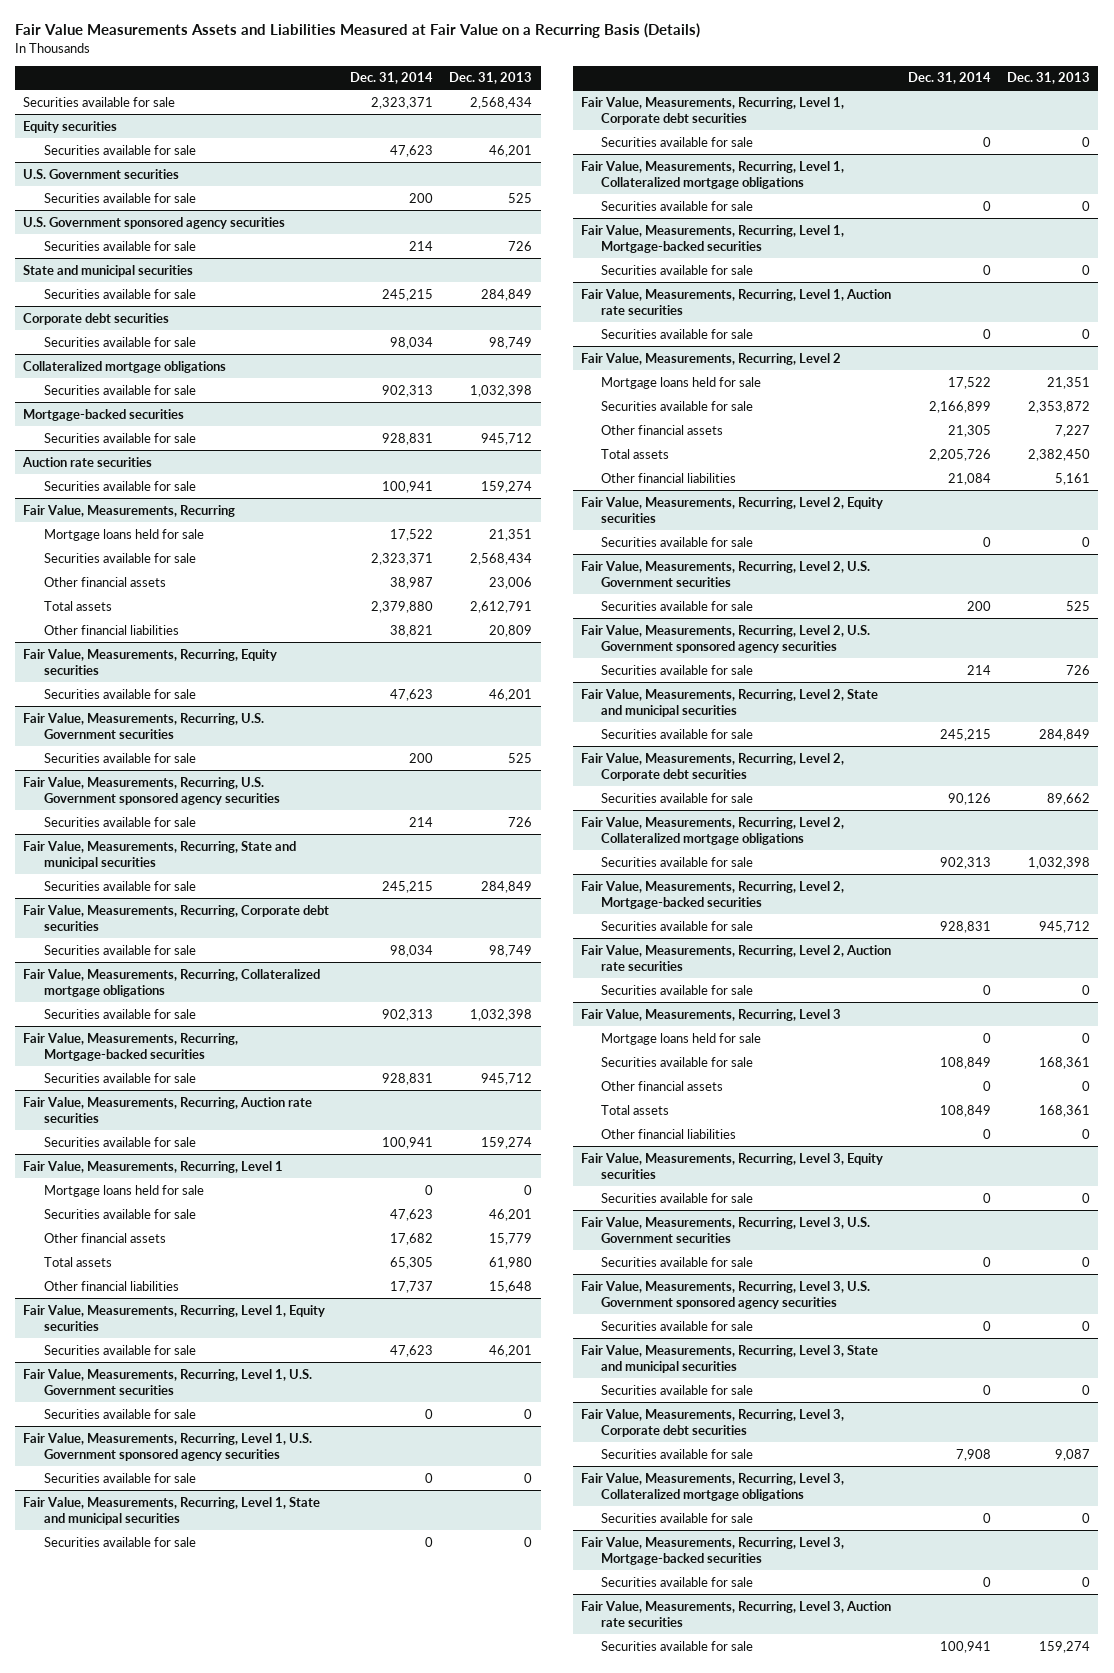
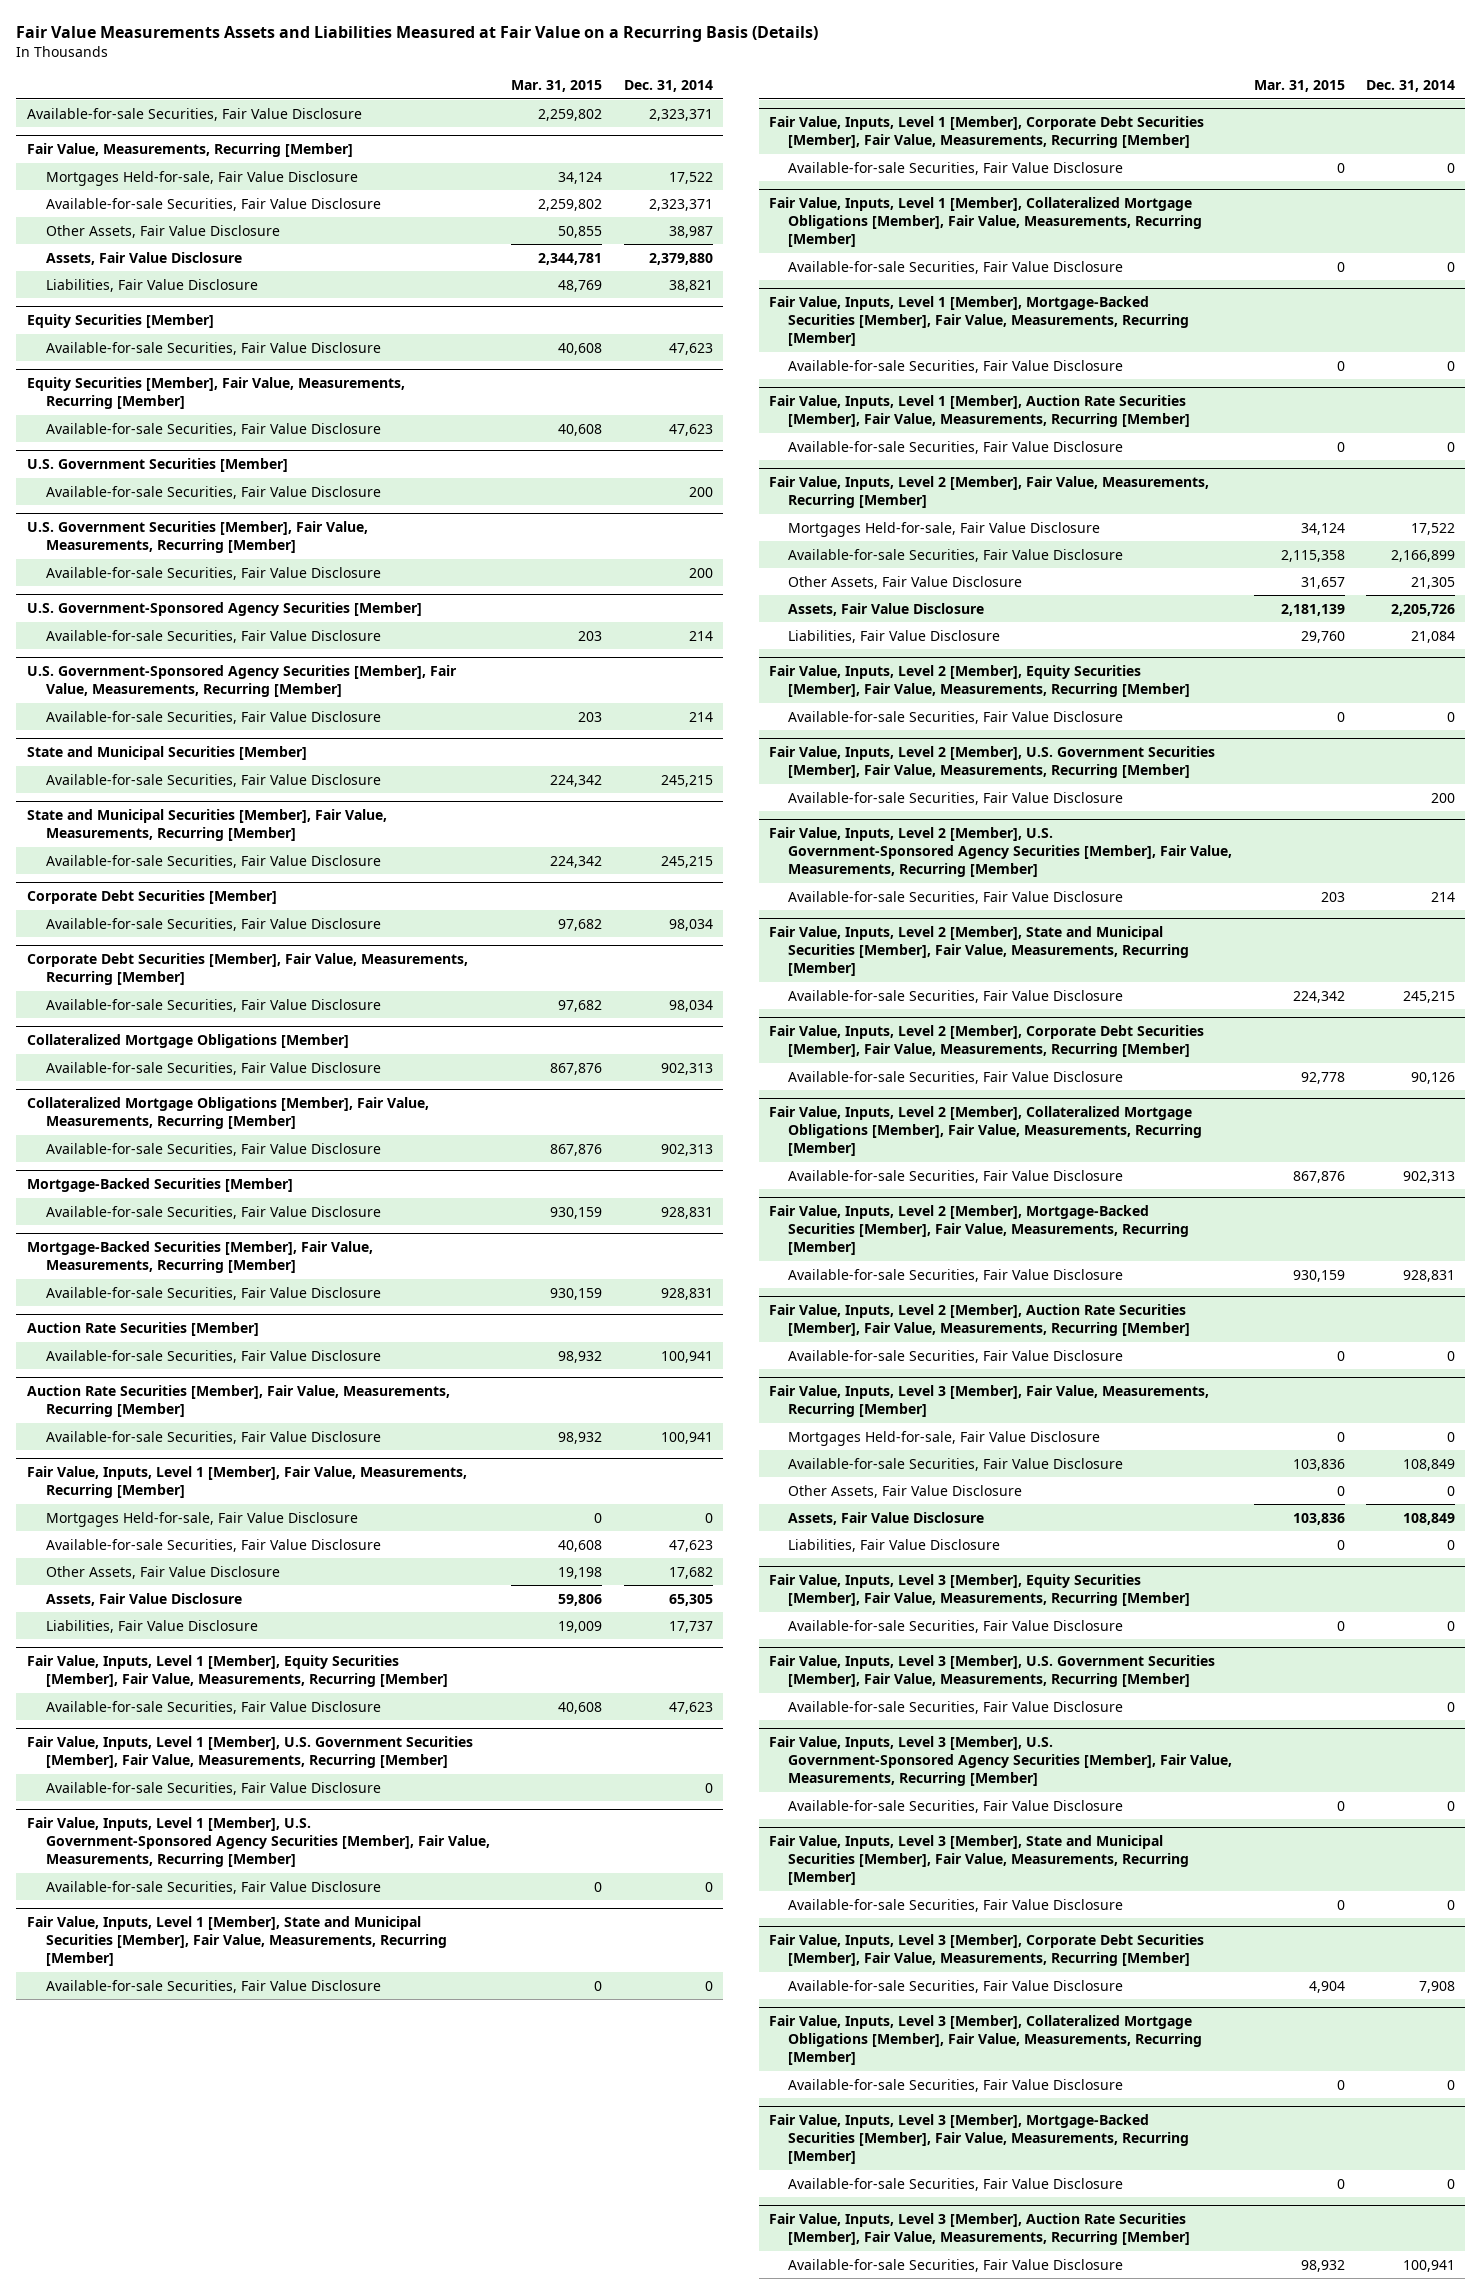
- | Dec. 31, 2014 | Dec. 31, 2013
+ | Mar. 31, 2015 | Dec. 31, 2014
- Securities available for sale | 2,323,371 | 2,568,434
- Equity securities
- Securities available for sale | 47,623 | 46,201
- U.S. Government securities
- Securities available for sale | 200 | 525
- U.S. Government sponsored agency securities
- Securities available for sale | 214 | 726
- State and municipal securities
- Securities available for sale | 245,215 | 284,849
- Corporate debt securities
- Securities available for sale | 98,034 | 98,749
- Collateralized mortgage obligations
- Securities available for sale | 902,313 | 1,032,398
- Mortgage-backed securities
- Securities available for sale | 928,831 | 945,712
- Auction rate securities
- Securities available for sale | 100,941 | 159,274
- Fair Value, Measurements, Recurring
- Mortgage loans held for sale | 17,522 | 21,351
- Securities available for sale | 2,323,371 | 2,568,434
- Other financial assets | 38,987 | 23,006
- Total assets | 2,379,880 | 2,612,791
- Other financial liabilities | 38,821 | 20,809
- Fair Value, Measurements, Recurring, Equity securities
- Securities available for sale | 47,623 | 46,201
- Fair Value, Measurements, Recurring, U.S. Government securities
- Securities available for sale | 200 | 525
- Fair Value, Measurements, Recurring, U.S. Government sponsored agency securities
- Securities available for sale | 214 | 726
- Fair Value, Measurements, Recurring, State and municipal securities
- Securities available for sale | 245,215 | 284,849
- Fair Value, Measurements, Recurring, Corporate debt securities
- Securities available for sale | 98,034 | 98,749
- Fair Value, Measurements, Recurring, Collateralized mortgage obligations
- Securities available for sale | 902,313 | 1,032,398
- Fair Value, Measurements, Recurring, Mortgage-backed securities
- Securities available for sale | 928,831 | 945,712
- Fair Value, Measurements, Recurring, Auction rate securities
- Securities available for sale | 100,941 | 159,274
- Fair Value, Measurements, Recurring, Level 1
- Mortgage loans held for sale | 0 | 0
- Securities available for sale | 47,623 | 46,201
- Other financial assets | 17,682 | 15,779
- Total assets | 65,305 | 61,980
- Other financial liabilities | 17,737 | 15,648
- Fair Value, Measurements, Recurring, Level 1, Equity securities
- Securities available for sale | 47,623 | 46,201
- Fair Value, Measurements, Recurring, Level 1, U.S. Government securities
- Securities available for sale | 0 | 0
- Fair Value, Measurements, Recurring, Level 1, U.S. Government sponsored agency securities
- Securities available for sale | 0 | 0
- Fair Value, Measurements, Recurring, Level 1, State and municipal securities
- Securities available for sale | 0 | 0
- Fair Value, Measurements, Recurring, Level 1, Corporate debt securities
- Securities available for sale | 0 | 0
- Fair Value, Measurements, Recurring, Level 1, Collateralized mortgage obligations
- Securities available for sale | 0 | 0
- Fair Value, Measurements, Recurring, Level 1, Mortgage-backed securities
- Securities available for sale | 0 | 0
- Fair Value, Measurements, Recurring, Level 1, Auction rate securities
- Securities available for sale | 0 | 0
- Fair Value, Measurements, Recurring, Level 2
- Mortgage loans held for sale | 17,522 | 21,351
- Securities available for sale | 2,166,899 | 2,353,872
- Other financial assets | 21,305 | 7,227
- Total assets | 2,205,726 | 2,382,450
- Other financial liabilities | 21,084 | 5,161
- Fair Value, Measurements, Recurring, Level 2, Equity securities
- Securities available for sale | 0 | 0
- Fair Value, Measurements, Recurring, Level 2, U.S. Government securities
- Securities available for sale | 200 | 525
- Fair Value, Measurements, Recurring, Level 2, U.S. Government sponsored agency securities
- Securities available for sale | 214 | 726
- Fair Value, Measurements, Recurring, Level 2, State and municipal securities
- Securities available for sale | 245,215 | 284,849
- Fair Value, Measurements, Recurring, Level 2, Corporate debt securities
- Securities available for sale | 90,126 | 89,662
- Fair Value, Measurements, Recurring, Level 2, Collateralized mortgage obligations
- Securities available for sale | 902,313 | 1,032,398
- Fair Value, Measurements, Recurring, Level 2, Mortgage-backed securities
- Securities available for sale | 928,831 | 945,712
- Fair Value, Measurements, Recurring, Level 2, Auction rate securities
- Securities available for sale | 0 | 0
- Fair Value, Measurements, Recurring, Level 3
- Mortgage loans held for sale | 0 | 0
- Securities available for sale | 108,849 | 168,361
- Other financial assets | 0 | 0
- Total assets | 108,849 | 168,361
- Other financial liabilities | 0 | 0
- Fair Value, Measurements, Recurring, Level 3, Equity securities
- Securities available for sale | 0 | 0
- Fair Value, Measurements, Recurring, Level 3, U.S. Government securities
- Securities available for sale | 0 | 0
- Fair Value, Measurements, Recurring, Level 3, U.S. Government sponsored agency securities
- Securities available for sale | 0 | 0
- Fair Value, Measurements, Recurring, Level 3, State and municipal securities
- Securities available for sale | 0 | 0
- Fair Value, Measurements, Recurring, Level 3, Corporate debt securities
- Securities available for sale | 7,908 | 9,087
- Fair Value, Measurements, Recurring, Level 3, Collateralized mortgage obligations
- Securities available for sale | 0 | 0
- Fair Value, Measurements, Recurring, Level 3, Mortgage-backed securities
- Securities available for sale | 0 | 0
- Fair Value, Measurements, Recurring, Level 3, Auction rate securities
- Securities available for sale | 100,941 | 159,274
+ Available-for-sale Securities, Fair Value Disclosure | 2,259,802 | 2,323,371
+ Fair Value, Measurements, Recurring [Member]
+ Mortgages Held-for-sale, Fair Value Disclosure | 34,124 | 17,522
+ Available-for-sale Securities, Fair Value Disclosure | 2,259,802 | 2,323,371
+ Other Assets, Fair Value Disclosure | 50,855 | 38,987
+ Assets, Fair Value Disclosure | 2,344,781 | 2,379,880
+ Liabilities, Fair Value Disclosure | 48,769 | 38,821
+ Equity Securities [Member]
+ Available-for-sale Securities, Fair Value Disclosure | 40,608 | 47,623
+ Equity Securities [Member], Fair Value, Measurements, Recurring [Member]
+ Available-for-sale Securities, Fair Value Disclosure | 40,608 | 47,623
+ U.S. Government Securities [Member]
+ Available-for-sale Securities, Fair Value Disclosure | | 200
+ U.S. Government Securities [Member], Fair Value, Measurements, Recurring [Member]
+ Available-for-sale Securities, Fair Value Disclosure | | 200
+ U.S. Government-Sponsored Agency Securities [Member]
+ Available-for-sale Securities, Fair Value Disclosure | 203 | 214
+ U.S. Government-Sponsored Agency Securities [Member], Fair Value, Measurements, Recurring [Member]
+ Available-for-sale Securities, Fair Value Disclosure | 203 | 214
+ State and Municipal Securities [Member]
+ Available-for-sale Securities, Fair Value Disclosure | 224,342 | 245,215
+ State and Municipal Securities [Member], Fair Value, Measurements, Recurring [Member]
+ Available-for-sale Securities, Fair Value Disclosure | 224,342 | 245,215
+ Corporate Debt Securities [Member]
+ Available-for-sale Securities, Fair Value Disclosure | 97,682 | 98,034
+ Corporate Debt Securities [Member], Fair Value, Measurements, Recurring [Member]
+ Available-for-sale Securities, Fair Value Disclosure | 97,682 | 98,034
+ Collateralized Mortgage Obligations [Member]
+ Available-for-sale Securities, Fair Value Disclosure | 867,876 | 902,313
+ Collateralized Mortgage Obligations [Member], Fair Value, Measurements, Recurring [Member]
+ Available-for-sale Securities, Fair Value Disclosure | 867,876 | 902,313
+ Mortgage-Backed Securities [Member]
+ Available-for-sale Securities, Fair Value Disclosure | 930,159 | 928,831
+ Mortgage-Backed Securities [Member], Fair Value, Measurements, Recurring [Member]
+ Available-for-sale Securities, Fair Value Disclosure | 930,159 | 928,831
+ Auction Rate Securities [Member]
+ Available-for-sale Securities, Fair Value Disclosure | 98,932 | 100,941
+ Auction Rate Securities [Member], Fair Value, Measurements, Recurring [Member]
+ Available-for-sale Securities, Fair Value Disclosure | 98,932 | 100,941
+ Fair Value, Inputs, Level 1 [Member], Fair Value, Measurements, Recurring [Member]
+ Mortgages Held-for-sale, Fair Value Disclosure | 0 | 0
+ Available-for-sale Securities, Fair Value Disclosure | 40,608 | 47,623
+ Other Assets, Fair Value Disclosure | 19,198 | 17,682
+ Assets, Fair Value Disclosure | 59,806 | 65,305
+ Liabilities, Fair Value Disclosure | 19,009 | 17,737
+ Fair Value, Inputs, Level 1 [Member], Equity Securities [Member], Fair Value, Measurements, Recurring [Member]
+ Available-for-sale Securities, Fair Value Disclosure | 40,608 | 47,623
+ Fair Value, Inputs, Level 1 [Member], U.S. Government Securities [Member], Fair Value, Measurements, Recurring [Member]
+ Available-for-sale Securities, Fair Value Disclosure | | 0
+ Fair Value, Inputs, Level 1 [Member], U.S. Government-Sponsored Agency Securities [Member], Fair Value, Measurements, Recurring [Member]
+ Available-for-sale Securities, Fair Value Disclosure | 0 | 0
+ Fair Value, Inputs, Level 1 [Member], State and Municipal Securities [Member], Fair Value, Measurements, Recurring [Member]
+ Available-for-sale Securities, Fair Value Disclosure | 0 | 0
+ Fair Value, Inputs, Level 1 [Member], Corporate Debt Securities [Member], Fair Value, Measurements, Recurring [Member]
+ Available-for-sale Securities, Fair Value Disclosure | 0 | 0
+ Fair Value, Inputs, Level 1 [Member], Collateralized Mortgage Obligations [Member], Fair Value, Measurements, Recurring [Member]
+ Available-for-sale Securities, Fair Value Disclosure | 0 | 0
+ Fair Value, Inputs, Level 1 [Member], Mortgage-Backed Securities [Member], Fair Value, Measurements, Recurring [Member]
+ Available-for-sale Securities, Fair Value Disclosure | 0 | 0
+ Fair Value, Inputs, Level 1 [Member], Auction Rate Securities [Member], Fair Value, Measurements, Recurring [Member]
+ Available-for-sale Securities, Fair Value Disclosure | 0 | 0
+ Fair Value, Inputs, Level 2 [Member], Fair Value, Measurements, Recurring [Member]
+ Mortgages Held-for-sale, Fair Value Disclosure | 34,124 | 17,522
+ Available-for-sale Securities, Fair Value Disclosure | 2,115,358 | 2,166,899
+ Other Assets, Fair Value Disclosure | 31,657 | 21,305
+ Assets, Fair Value Disclosure | 2,181,139 | 2,205,726
+ Liabilities, Fair Value Disclosure | 29,760 | 21,084
+ Fair Value, Inputs, Level 2 [Member], Equity Securities [Member], Fair Value, Measurements, Recurring [Member]
+ Available-for-sale Securities, Fair Value Disclosure | 0 | 0
+ Fair Value, Inputs, Level 2 [Member], U.S. Government Securities [Member], Fair Value, Measurements, Recurring [Member]
+ Available-for-sale Securities, Fair Value Disclosure | | 200
+ Fair Value, Inputs, Level 2 [Member], U.S. Government-Sponsored Agency Securities [Member], Fair Value, Measurements, Recurring [Member]
+ Available-for-sale Securities, Fair Value Disclosure | 203 | 214
+ Fair Value, Inputs, Level 2 [Member], State and Municipal Securities [Member], Fair Value, Measurements, Recurring [Member]
+ Available-for-sale Securities, Fair Value Disclosure | 224,342 | 245,215
+ Fair Value, Inputs, Level 2 [Member], Corporate Debt Securities [Member], Fair Value, Measurements, Recurring [Member]
+ Available-for-sale Securities, Fair Value Disclosure | 92,778 | 90,126
+ Fair Value, Inputs, Level 2 [Member], Collateralized Mortgage Obligations [Member], Fair Value, Measurements, Recurring [Member]
+ Available-for-sale Securities, Fair Value Disclosure | 867,876 | 902,313
+ Fair Value, Inputs, Level 2 [Member], Mortgage-Backed Securities [Member], Fair Value, Measurements, Recurring [Member]
+ Available-for-sale Securities, Fair Value Disclosure | 930,159 | 928,831
+ Fair Value, Inputs, Level 2 [Member], Auction Rate Securities [Member], Fair Value, Measurements, Recurring [Member]
+ Available-for-sale Securities, Fair Value Disclosure | 0 | 0
+ Fair Value, Inputs, Level 3 [Member], Fair Value, Measurements, Recurring [Member]
+ Mortgages Held-for-sale, Fair Value Disclosure | 0 | 0
+ Available-for-sale Securities, Fair Value Disclosure | 103,836 | 108,849
+ Other Assets, Fair Value Disclosure | 0 | 0
+ Assets, Fair Value Disclosure | 103,836 | 108,849
+ Liabilities, Fair Value Disclosure | 0 | 0
+ Fair Value, Inputs, Level 3 [Member], Equity Securities [Member], Fair Value, Measurements, Recurring [Member]
+ Available-for-sale Securities, Fair Value Disclosure | 0 | 0
+ Fair Value, Inputs, Level 3 [Member], U.S. Government Securities [Member], Fair Value, Measurements, Recurring [Member]
+ Available-for-sale Securities, Fair Value Disclosure | | 0
+ Fair Value, Inputs, Level 3 [Member], U.S. Government-Sponsored Agency Securities [Member], Fair Value, Measurements, Recurring [Member]
+ Available-for-sale Securities, Fair Value Disclosure | 0 | 0
+ Fair Value, Inputs, Level 3 [Member], State and Municipal Securities [Member], Fair Value, Measurements, Recurring [Member]
+ Available-for-sale Securities, Fair Value Disclosure | 0 | 0
+ Fair Value, Inputs, Level 3 [Member], Corporate Debt Securities [Member], Fair Value, Measurements, Recurring [Member]
+ Available-for-sale Securities, Fair Value Disclosure | 4,904 | 7,908
+ Fair Value, Inputs, Level 3 [Member], Collateralized Mortgage Obligations [Member], Fair Value, Measurements, Recurring [Member]
+ Available-for-sale Securities, Fair Value Disclosure | 0 | 0
+ Fair Value, Inputs, Level 3 [Member], Mortgage-Backed Securities [Member], Fair Value, Measurements, Recurring [Member]
+ Available-for-sale Securities, Fair Value Disclosure | 0 | 0
+ Fair Value, Inputs, Level 3 [Member], Auction Rate Securities [Member], Fair Value, Measurements, Recurring [Member]
+ Available-for-sale Securities, Fair Value Disclosure | 98,932 | 100,941

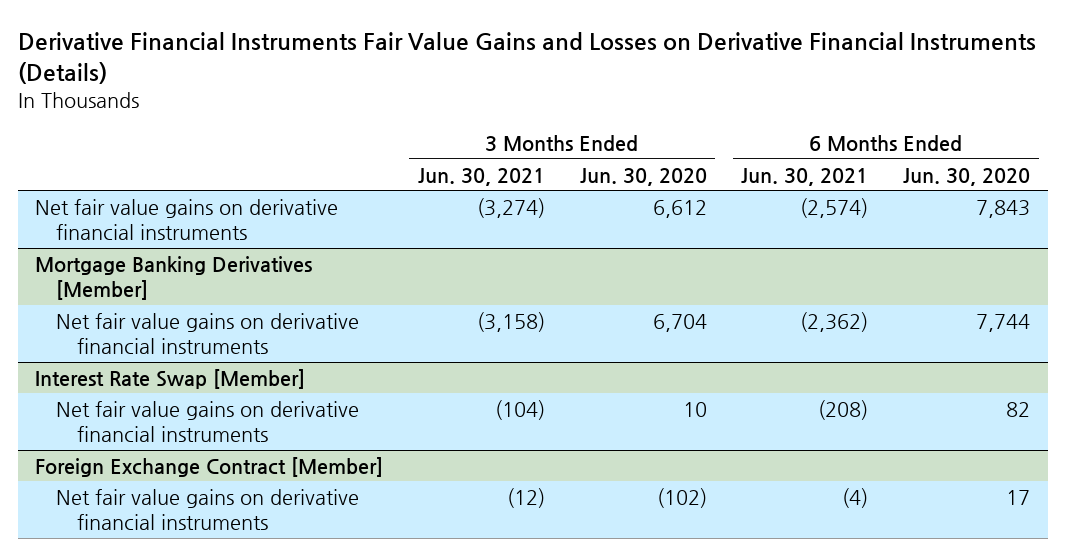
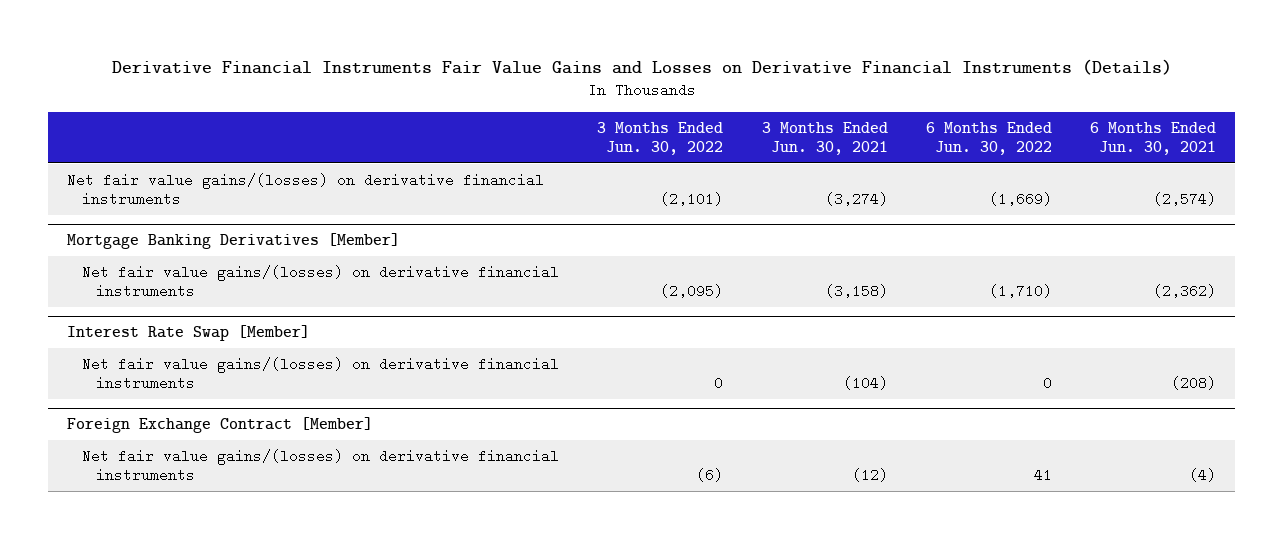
- | 3 Months Ended Jun. 30, 2021 | 3 Months Ended Jun. 30, 2020 | 6 Months Ended Jun. 30, 2021 | 6 Months Ended Jun. 30, 2020
+ | 3 Months Ended Jun. 30, 2022 | 3 Months Ended Jun. 30, 2021 | 6 Months Ended Jun. 30, 2022 | 6 Months Ended Jun. 30, 2021
- Net fair value gains on derivative financial instruments | (3,274) | 6,612 | (2,574) | 7,843
+ Net fair value gains/(losses) on derivative financial instruments | (2,101) | (3,274) | (1,669) | (2,574)
@ Mortgage Banking Derivatives [Member]
- Net fair value gains on derivative financial instruments | (3,158) | 6,704 | (2,362) | 7,744
+ Net fair value gains/(losses) on derivative financial instruments | (2,095) | (3,158) | (1,710) | (2,362)
@ Interest Rate Swap [Member]
- Net fair value gains on derivative financial instruments | (104) | 10 | (208) | 82
+ Net fair value gains/(losses) on derivative financial instruments | 0 | (104) | 0 | (208)
@ Foreign Exchange Contract [Member]
- Net fair value gains on derivative financial instruments | (12) | (102) | (4) | 17
+ Net fair value gains/(losses) on derivative financial instruments | (6) | (12) | 41 | (4)

